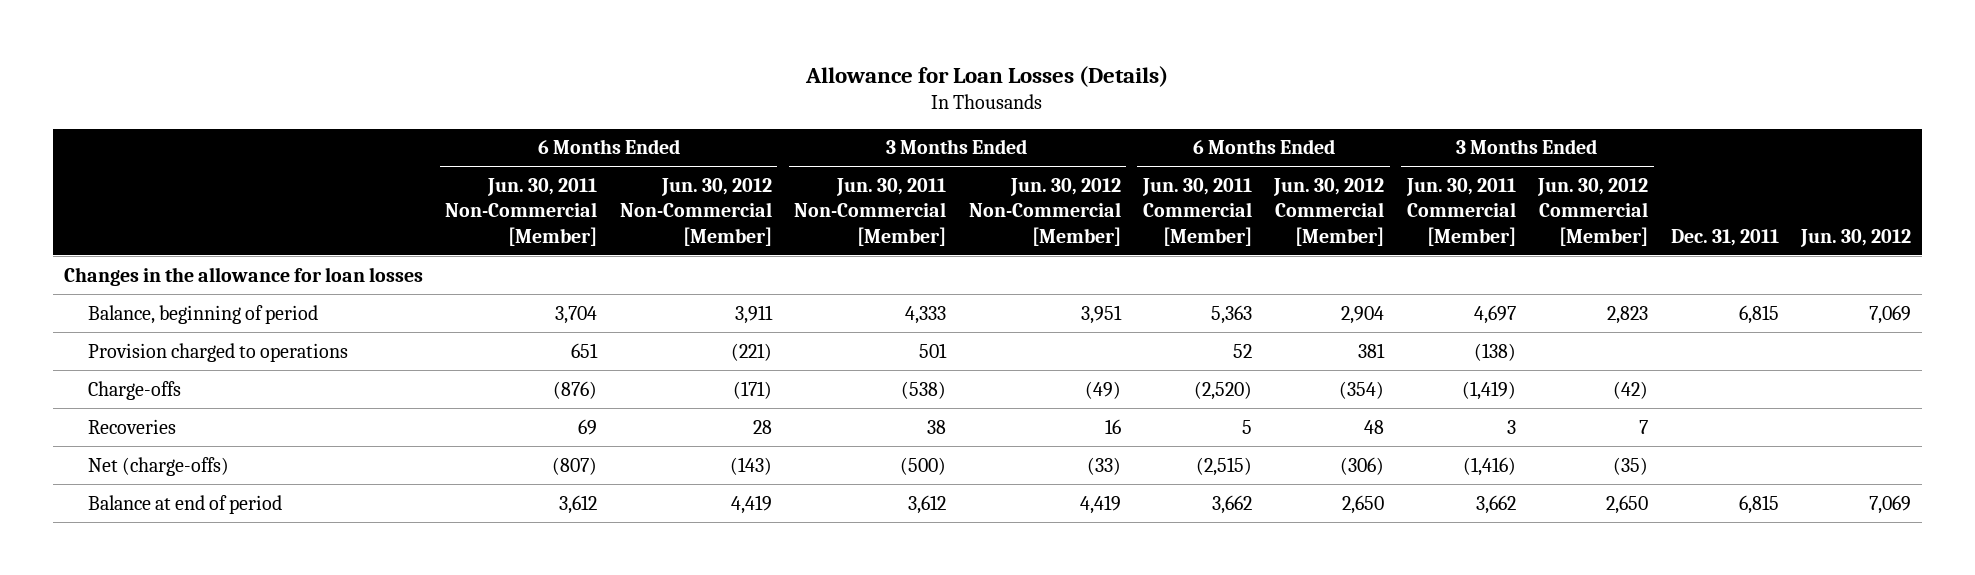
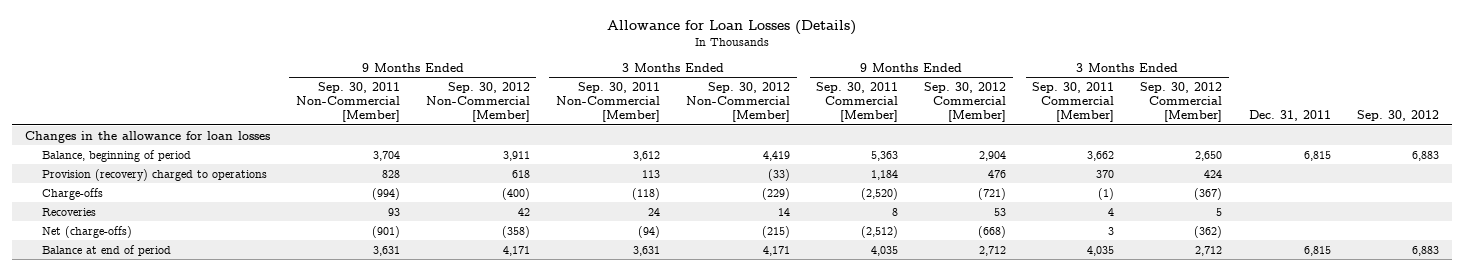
- | 6 Months Ended Jun. 30, 2011 Non-Commercial [Member] | 6 Months Ended Jun. 30, 2012 Non-Commercial [Member] | 3 Months Ended Jun. 30, 2011 Non-Commercial [Member] | 3 Months Ended Jun. 30, 2012 Non-Commercial [Member] | 6 Months Ended Jun. 30, 2011 Commercial [Member] | 6 Months Ended Jun. 30, 2012 Commercial [Member] | 3 Months Ended Jun. 30, 2011 Commercial [Member] | 3 Months Ended Jun. 30, 2012 Commercial [Member] | Dec. 31, 2011 | Jun. 30, 2012
+ | 9 Months Ended Sep. 30, 2011 Non-Commercial [Member] | 9 Months Ended Sep. 30, 2012 Non-Commercial [Member] | 3 Months Ended Sep. 30, 2011 Non-Commercial [Member] | 3 Months Ended Sep. 30, 2012 Non-Commercial [Member] | 9 Months Ended Sep. 30, 2011 Commercial [Member] | 9 Months Ended Sep. 30, 2012 Commercial [Member] | 3 Months Ended Sep. 30, 2011 Commercial [Member] | 3 Months Ended Sep. 30, 2012 Commercial [Member] | Dec. 31, 2011 | Sep. 30, 2012
- Provision charged to operations | 651 | (221) | 501 | | 52 | 381 | (138) | | |
+ Provision (recovery) charged to operations | 828 | 618 | 113 | (33) | 1,184 | 476 | 370 | 424 | |

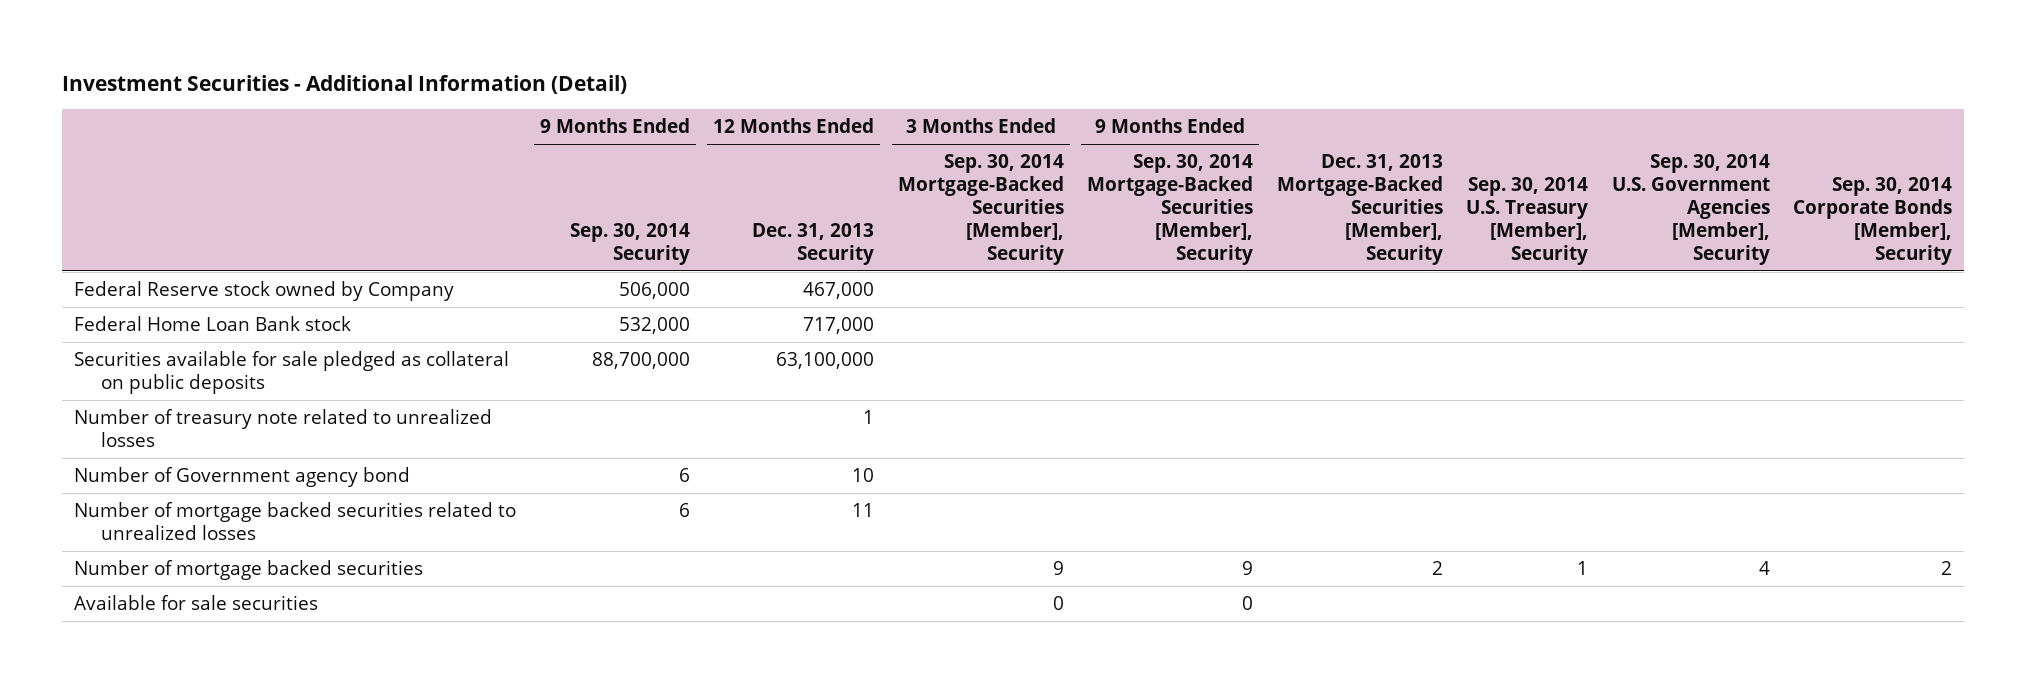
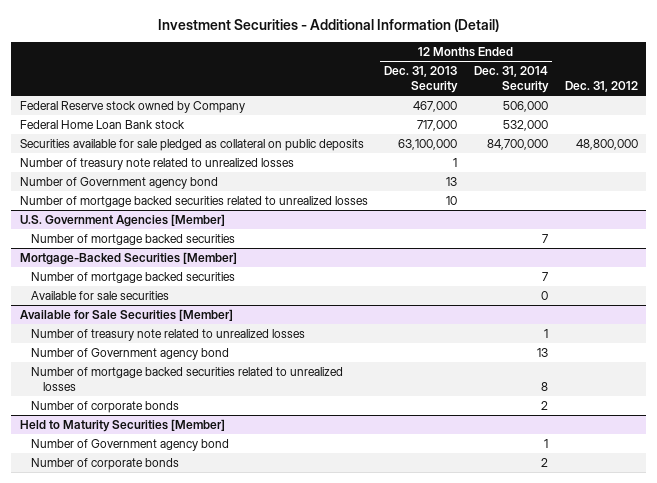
- | 9 Months Ended Sep. 30, 2014 Security | 12 Months Ended Dec. 31, 2013 Security | 3 Months Ended Sep. 30, 2014 Mortgage-Backed Securities [Member], Security | 9 Months Ended Sep. 30, 2014 Mortgage-Backed Securities [Member], Security | Dec. 31, 2013 Mortgage-Backed Securities [Member], Security | Sep. 30, 2014 U.S. Treasury [Member], Security | Sep. 30, 2014 U.S. Government Agencies [Member], Security | Sep. 30, 2014 Corporate Bonds [Member], Security
+ | 12 Months Ended Dec. 31, 2013 Security | 12 Months Ended Dec. 31, 2014 Security | Dec. 31, 2012
- Number of Government agency bond | 6 | 10 | | | | | |
- Number of mortgage backed securities related to unrealized losses | 6 | 11 | | | | | |
- Number of mortgage backed securities | | | 9 | 9 | 2 | 1 | 4 | 2
- Available for sale securities | | | 0 | 0 | | | |
+ Number of Government agency bond | 13 | |
+ Number of mortgage backed securities related to unrealized losses | 10 | |
+ U.S. Government Agencies [Member]
+ Number of mortgage backed securities | | 7 |
+ Mortgage-Backed Securities [Member]
+ Number of mortgage backed securities | | 7 |
+ Available for sale securities | | 0 |
+ Available for Sale Securities [Member]
+ Number of treasury note related to unrealized losses | | 1 |
+ Number of Government agency bond | | 13 |
+ Number of mortgage backed securities related to unrealized losses | | 8 |
+ Number of corporate bonds | | 2 |
+ Held to Maturity Securities [Member]
+ Number of Government agency bond | | 1 |
+ Number of corporate bonds | | 2 |

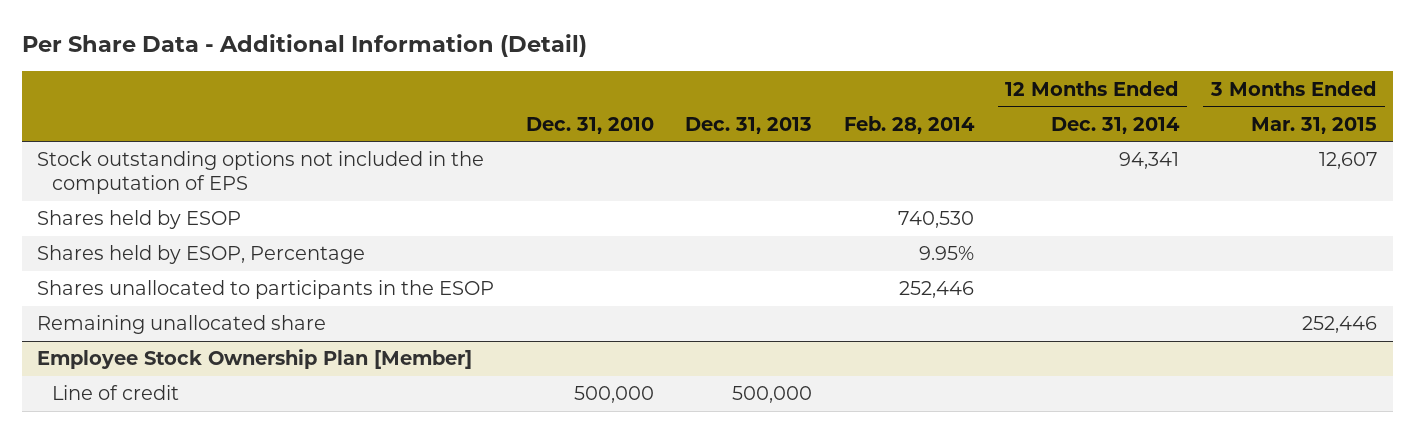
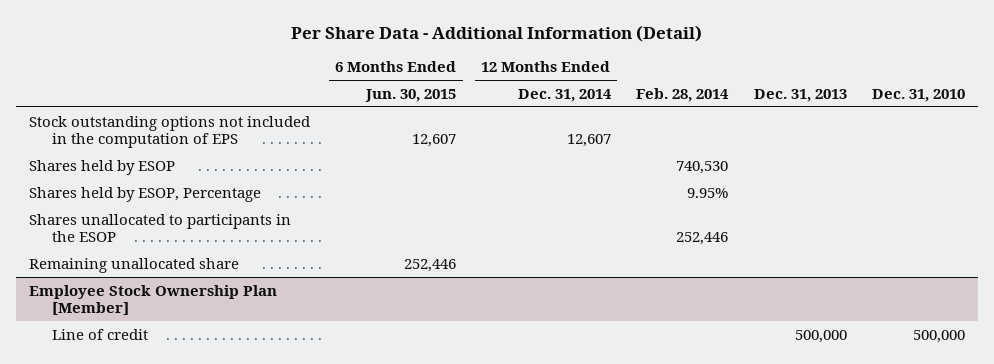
- | Dec. 31, 2010 | Dec. 31, 2013 | Feb. 28, 2014 | 12 Months Ended Dec. 31, 2014 | 3 Months Ended Mar. 31, 2015
+ | 6 Months Ended Jun. 30, 2015 | 12 Months Ended Dec. 31, 2014 | Feb. 28, 2014 | Dec. 31, 2013 | Dec. 31, 2010
- Stock outstanding options not included in the computation of EPS | | | | 94,341 | 12,607
+ Stock outstanding options not included in the computation of EPS | 12,607 | 12,607 | | |

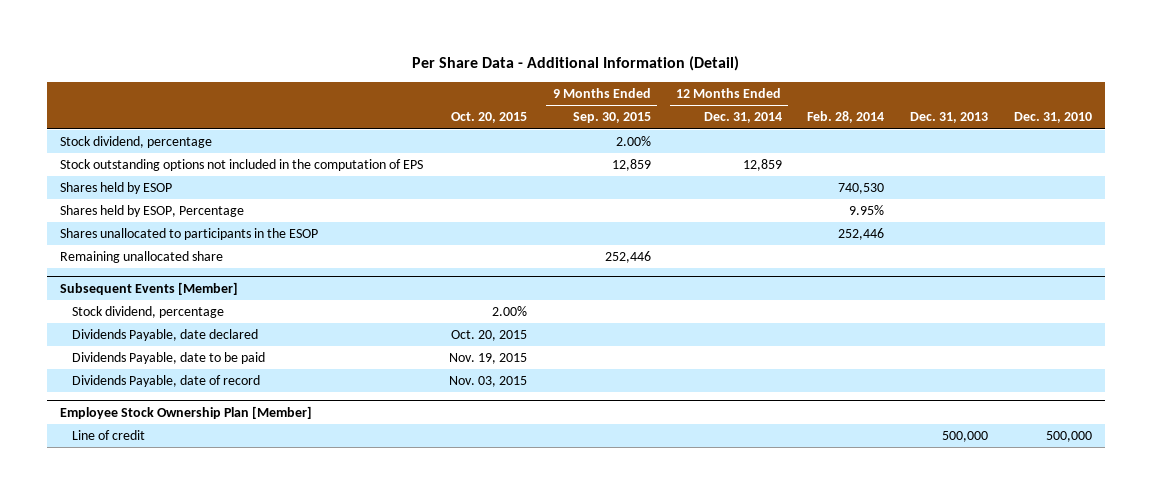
- | 6 Months Ended Jun. 30, 2015 | 12 Months Ended Dec. 31, 2014 | Feb. 28, 2014 | Dec. 31, 2013 | Dec. 31, 2010
+ | Oct. 20, 2015 | 9 Months Ended Sep. 30, 2015 | 12 Months Ended Dec. 31, 2014 | Feb. 28, 2014 | Dec. 31, 2013 | Dec. 31, 2010
- Stock outstanding options not included in the computation of EPS | 12,607 | 12,607 | | |
+ Stock dividend, percentage | | 2.00% | | | |
+ Stock outstanding options not included in the computation of EPS | | 12,859 | 12,859 | | |
+ Subsequent Events [Member]
+ Stock dividend, percentage | 2.00% | | | | |
+ Dividends Payable, date declared | Oct. 20, 2015 | | | | |
+ Dividends Payable, date to be paid | Nov. 19, 2015 | | | | |
+ Dividends Payable, date of record | Nov. 03, 2015 | | | | |

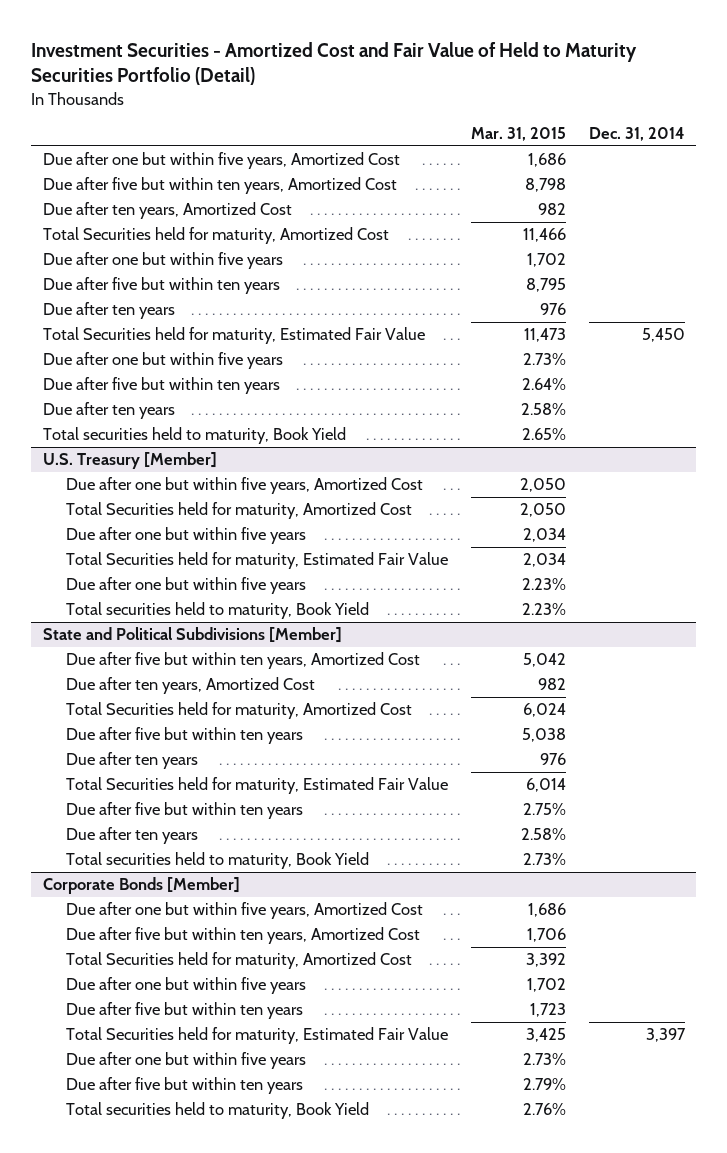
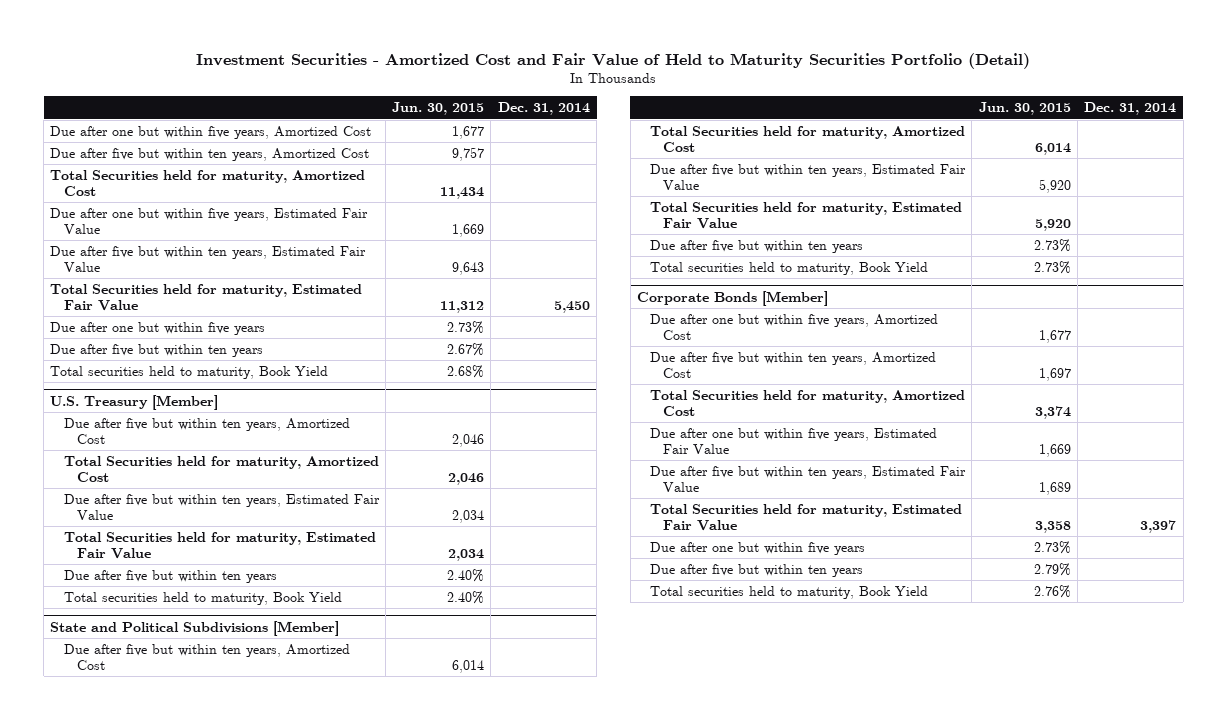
- | Mar. 31, 2015 | Dec. 31, 2014
+ | Jun. 30, 2015 | Dec. 31, 2014
- Due after ten years, Amortized Cost | 982 |
- Due after one but within five years | 1,702 |
- Due after five but within ten years | 8,795 |
- Due after ten years | 976 |
+ Due after one but within five years, Estimated Fair Value | 1,669 |
+ Due after five but within ten years, Estimated Fair Value | 9,643 |
- Due after ten years | 2.58% |
@ U.S. Treasury [Member]
- Due after one but within five years, Amortized Cost | 2,050 |
+ Due after five but within ten years, Amortized Cost | 2,046 |
- Due after one but within five years | 2,034 |
+ Due after five but within ten years, Estimated Fair Value | 2,034 |
- Due after one but within five years | 2.23% |
+ Due after five but within ten years | 2.40% |
@ State and Political Subdivisions [Member]
- Due after ten years, Amortized Cost | 982 |
- Due after five but within ten years | 5,038 |
- Due after ten years | 976 |
+ Due after five but within ten years, Estimated Fair Value | 5,920 |
- Due after ten years | 2.58% |
@ Corporate Bonds [Member]
- Due after one but within five years | 1,702 |
- Due after five but within ten years | 1,723 |
+ Due after one but within five years, Estimated Fair Value | 1,669 |
+ Due after five but within ten years, Estimated Fair Value | 1,689 |

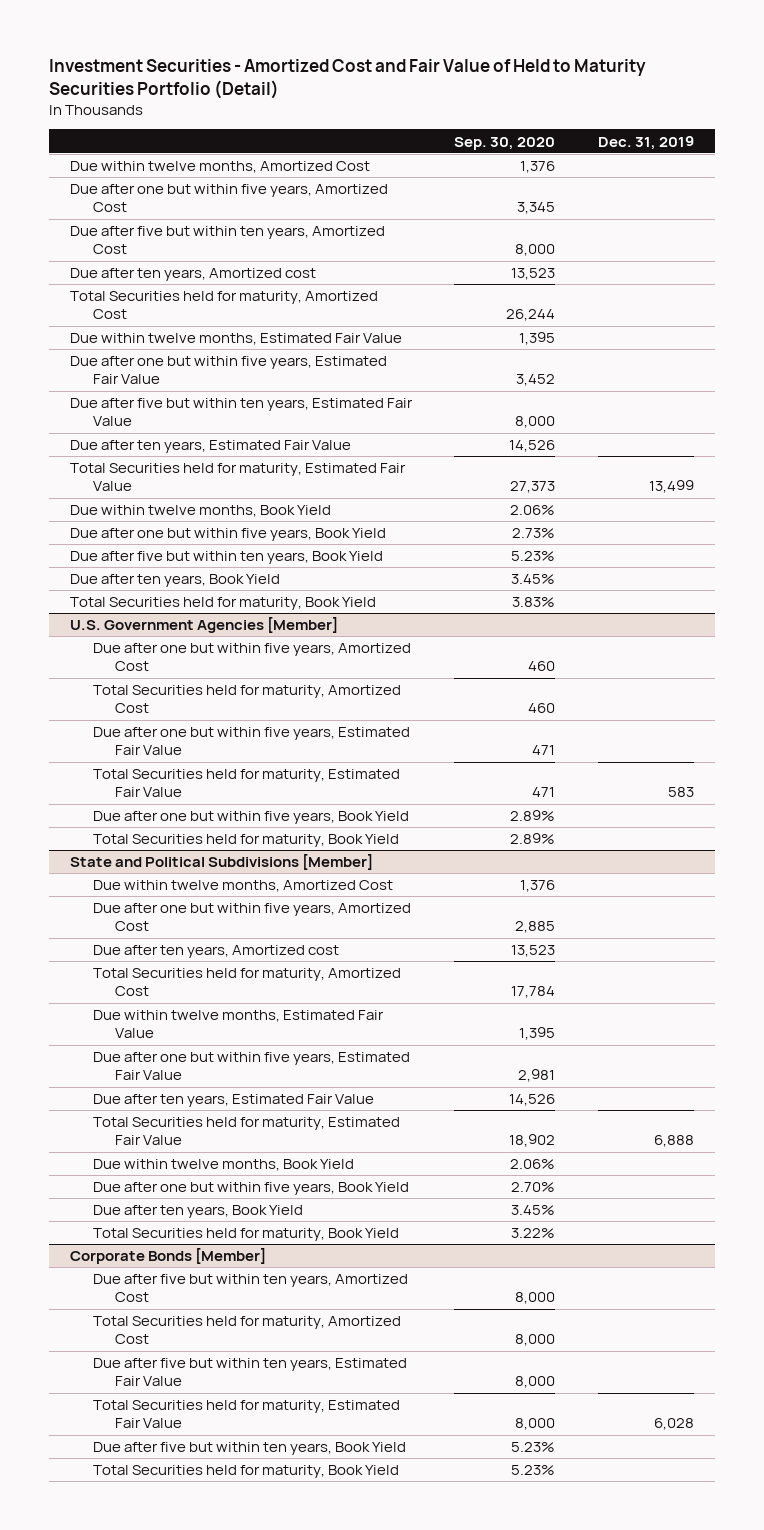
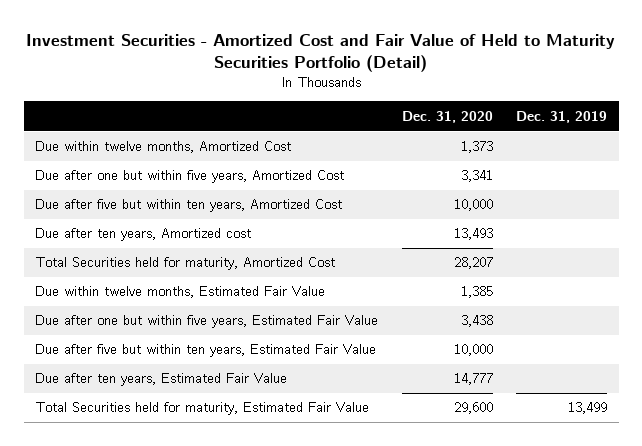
- | Sep. 30, 2020 | Dec. 31, 2019
+ | Dec. 31, 2020 | Dec. 31, 2019
- Due within twelve months, Book Yield | 2.06% |
- Due after one but within five years, Book Yield | 2.73% |
- Due after five but within ten years, Book Yield | 5.23% |
- Due after ten years, Book Yield | 3.45% |
- Total Securities held for maturity, Book Yield | 3.83% |
- U.S. Government Agencies [Member]
- Due after one but within five years, Amortized Cost | 460 |
- Total Securities held for maturity, Amortized Cost | 460 |
- Due after one but within five years, Estimated Fair Value | 471 |
- Total Securities held for maturity, Estimated Fair Value | 471 | 583
- Due after one but within five years, Book Yield | 2.89% |
- Total Securities held for maturity, Book Yield | 2.89% |
- State and Political Subdivisions [Member]
- Due within twelve months, Amortized Cost | 1,376 |
- Due after one but within five years, Amortized Cost | 2,885 |
- Due after ten years, Amortized cost | 13,523 |
- Total Securities held for maturity, Amortized Cost | 17,784 |
- Due within twelve months, Estimated Fair Value | 1,395 |
- Due after one but within five years, Estimated Fair Value | 2,981 |
- Due after ten years, Estimated Fair Value | 14,526 |
- Total Securities held for maturity, Estimated Fair Value | 18,902 | 6,888
- Due within twelve months, Book Yield | 2.06% |
- Due after one but within five years, Book Yield | 2.70% |
- Due after ten years, Book Yield | 3.45% |
- Total Securities held for maturity, Book Yield | 3.22% |
- Corporate Bonds [Member]
- Due after five but within ten years, Amortized Cost | 8,000 |
- Total Securities held for maturity, Amortized Cost | 8,000 |
- Due after five but within ten years, Estimated Fair Value | 8,000 |
- Total Securities held for maturity, Estimated Fair Value | 8,000 | 6,028
- Due after five but within ten years, Book Yield | 5.23% |
- Total Securities held for maturity, Book Yield | 5.23% |

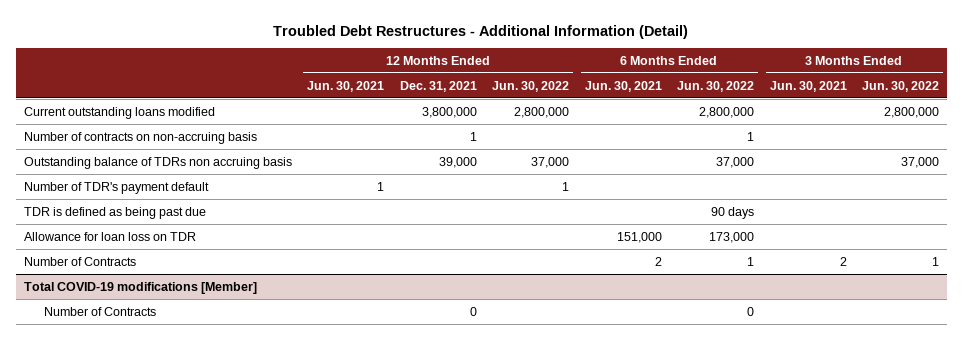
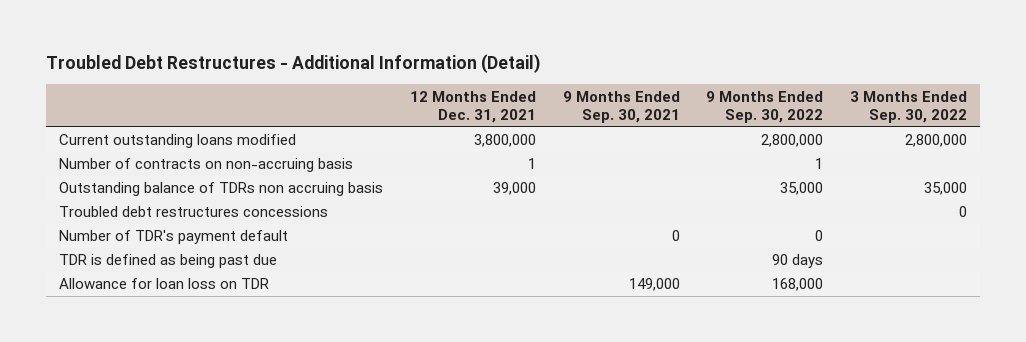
- | 12 Months Ended Jun. 30, 2021 | 12 Months Ended Dec. 31, 2021 | 12 Months Ended Jun. 30, 2022 | 6 Months Ended Jun. 30, 2021 | 6 Months Ended Jun. 30, 2022 | 3 Months Ended Jun. 30, 2021 | 3 Months Ended Jun. 30, 2022
+ | 12 Months Ended Dec. 31, 2021 | 9 Months Ended Sep. 30, 2021 | 9 Months Ended Sep. 30, 2022 | 3 Months Ended Sep. 30, 2022
+ Troubled debt restructures concessions | | | | 0
- Number of Contracts | | | | 2 | 1 | 2 | 1
- Total COVID-19 modifications [Member]
- Number of Contracts | | 0 | | | 0 | |

